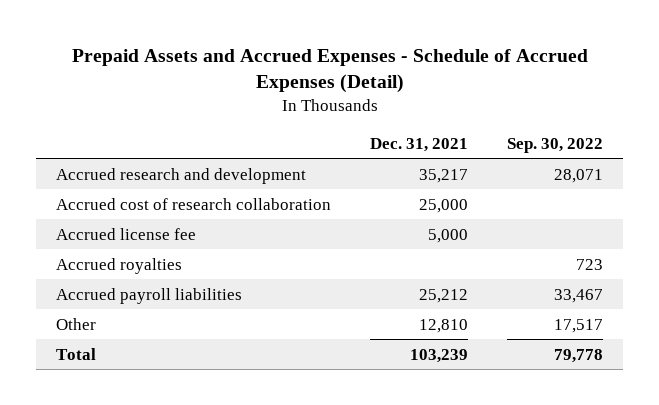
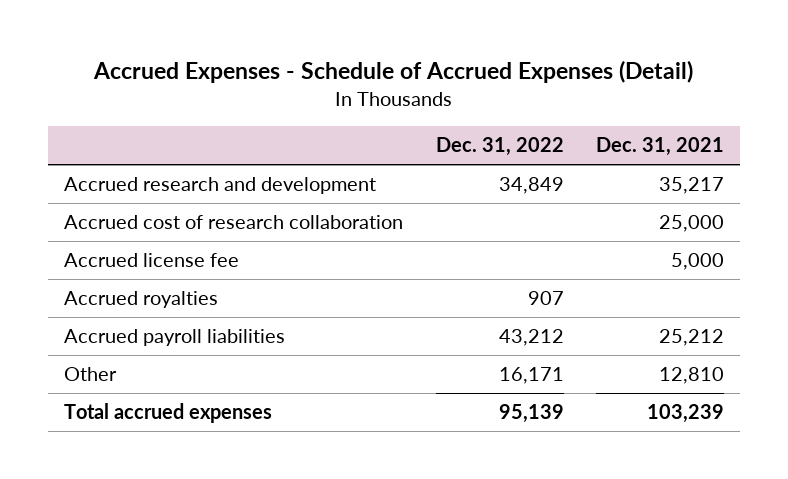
- Prepaid Assets and Accrued Expenses - Schedule of Accrued Expenses (Detail)
+ Accrued Expenses - Schedule of Accrued Expenses (Detail)
- | Dec. 31, 2021 | Sep. 30, 2022
+ | Dec. 31, 2022 | Dec. 31, 2021
- Total | 103,239 | 79,778
+ Total accrued expenses | 95,139 | 103,239

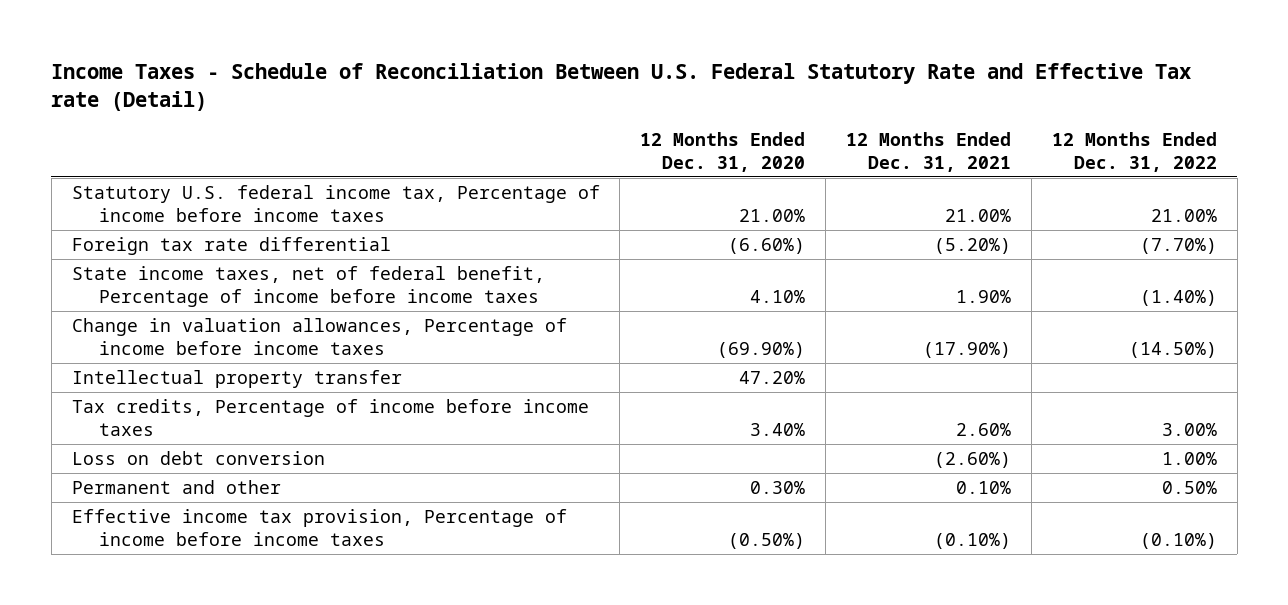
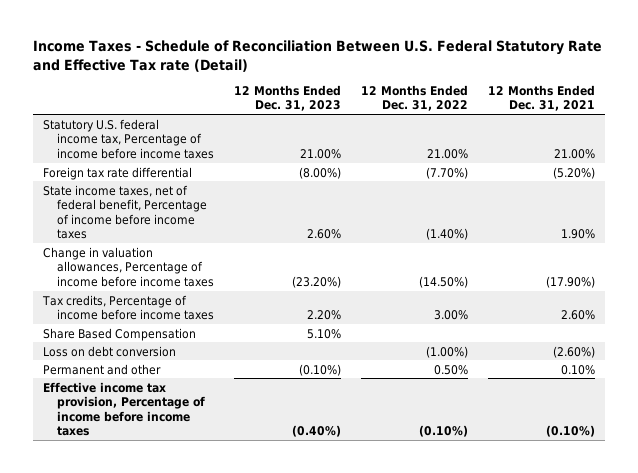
- | 12 Months Ended Dec. 31, 2020 | 12 Months Ended Dec. 31, 2021 | 12 Months Ended Dec. 31, 2022
+ | 12 Months Ended Dec. 31, 2023 | 12 Months Ended Dec. 31, 2022 | 12 Months Ended Dec. 31, 2021
- Intellectual property transfer | 47.20% | |
- Loss on debt conversion | | (2.60%) | 1.00%
+ Share Based Compensation | 5.10% | |
+ Loss on debt conversion | | (1.00%) | (2.60%)

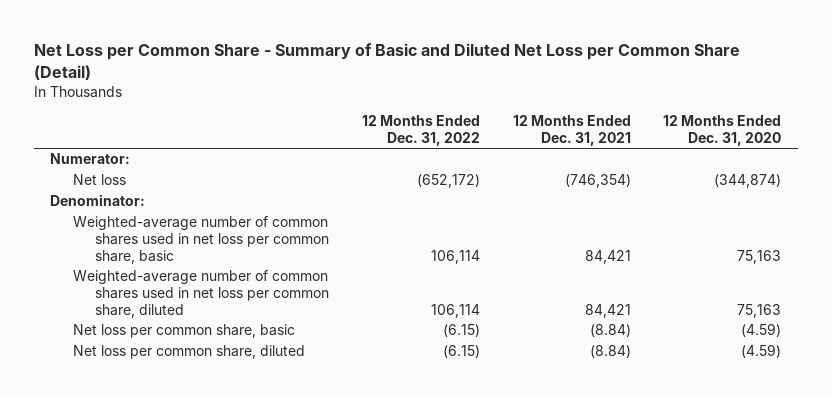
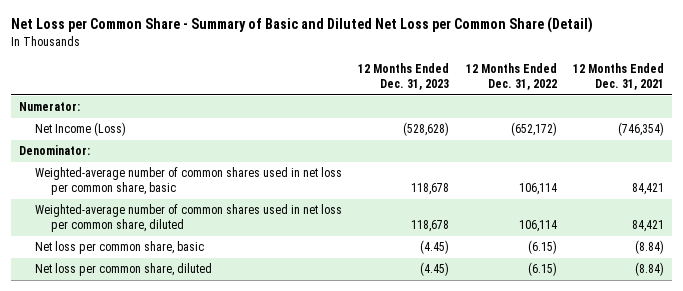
- | 12 Months Ended Dec. 31, 2022 | 12 Months Ended Dec. 31, 2021 | 12 Months Ended Dec. 31, 2020
+ | 12 Months Ended Dec. 31, 2023 | 12 Months Ended Dec. 31, 2022 | 12 Months Ended Dec. 31, 2021
- Net loss | (652,172) | (746,354) | (344,874)
+ Net Income (Loss) | (528,628) | (652,172) | (746,354)

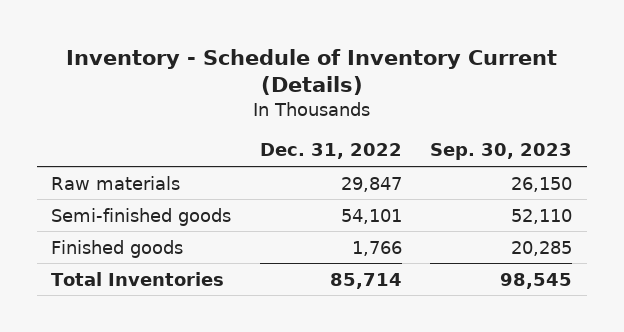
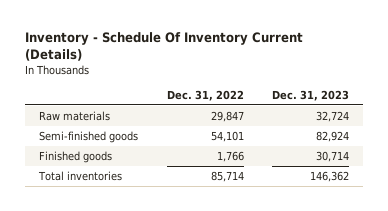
- Inventory - Schedule of Inventory Current (Details)
+ Inventory - Schedule Of Inventory Current (Details)
- | Dec. 31, 2022 | Sep. 30, 2023
+ | Dec. 31, 2022 | Dec. 31, 2023
- Total Inventories | 85,714 | 98,545
+ Total inventories | 85,714 | 146,362

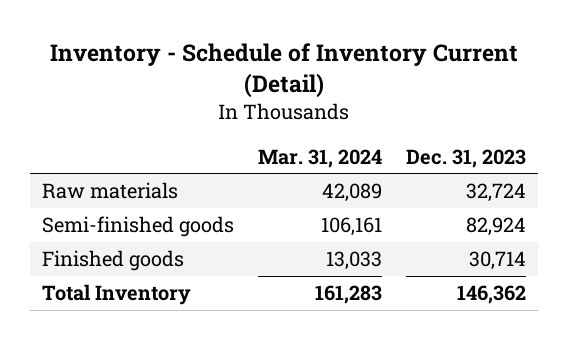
- Inventory - Schedule Of Inventory Current (Details)
+ Inventory - Schedule of Inventory Current (Detail)
- | Dec. 31, 2022 | Dec. 31, 2023
+ | Mar. 31, 2024 | Dec. 31, 2023
- Total inventories | 85,714 | 146,362
+ Total Inventory | 161,283 | 146,362

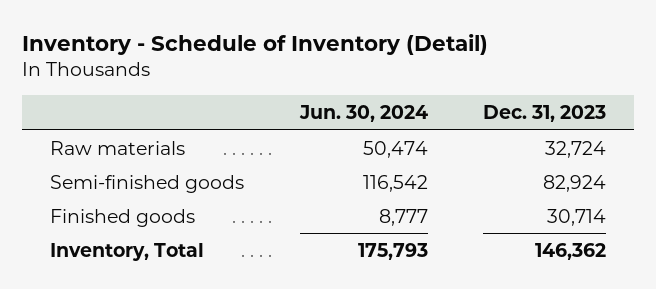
- Inventory - Schedule of Inventory Current (Detail)
+ Inventory - Schedule of Inventory (Detail)
- | Mar. 31, 2024 | Dec. 31, 2023
+ | Jun. 30, 2024 | Dec. 31, 2023
- Total Inventory | 161,283 | 146,362
+ Inventory, Total | 175,793 | 146,362

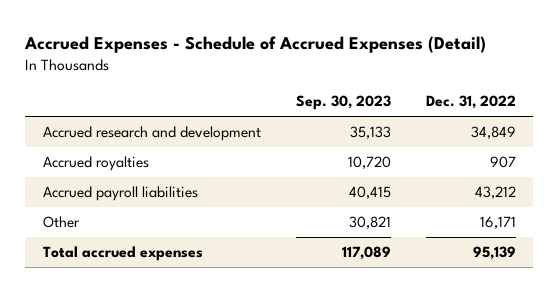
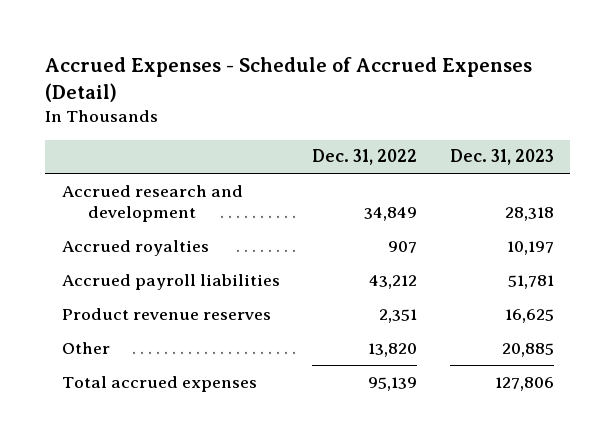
- | Sep. 30, 2023 | Dec. 31, 2022
+ | Dec. 31, 2022 | Dec. 31, 2023
- Other | 30,821 | 16,171
+ Product revenue reserves | 2,351 | 16,625
+ Other | 13,820 | 20,885

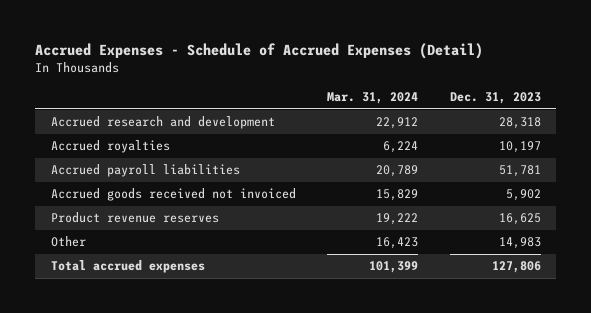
- | Dec. 31, 2022 | Dec. 31, 2023
+ | Mar. 31, 2024 | Dec. 31, 2023
+ Accrued goods received not invoiced | 15,829 | 5,902
- Other | 13,820 | 20,885
+ Other | 16,423 | 14,983

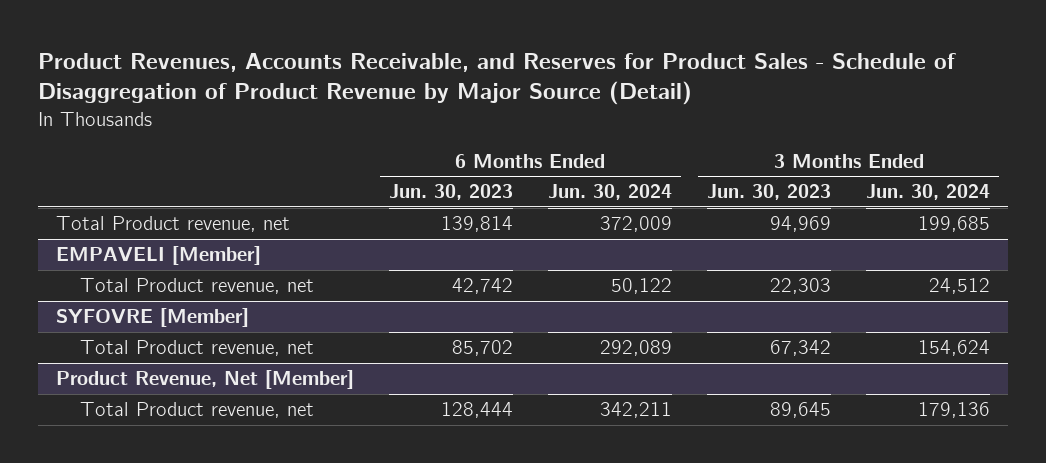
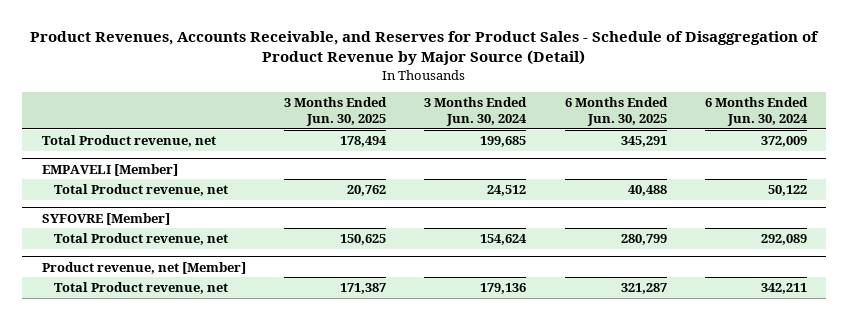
- | 6 Months Ended Jun. 30, 2023 | 6 Months Ended Jun. 30, 2024 | 3 Months Ended Jun. 30, 2023 | 3 Months Ended Jun. 30, 2024
+ | 3 Months Ended Jun. 30, 2025 | 3 Months Ended Jun. 30, 2024 | 6 Months Ended Jun. 30, 2025 | 6 Months Ended Jun. 30, 2024
- Product Revenue, Net [Member]
+ Product revenue, net [Member]

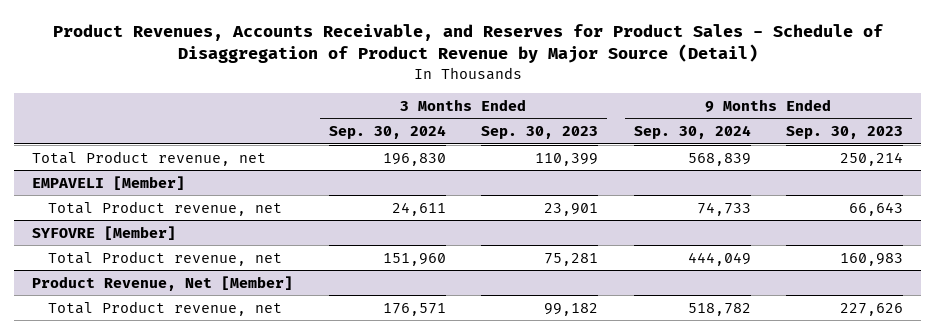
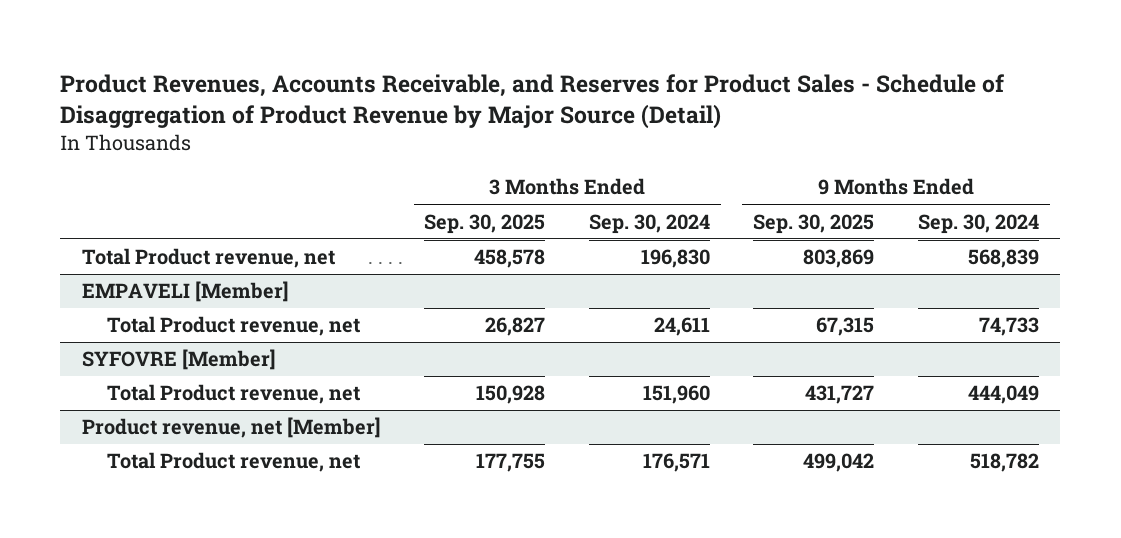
- | 3 Months Ended Sep. 30, 2024 | 3 Months Ended Sep. 30, 2023 | 9 Months Ended Sep. 30, 2024 | 9 Months Ended Sep. 30, 2023
+ | 3 Months Ended Sep. 30, 2025 | 3 Months Ended Sep. 30, 2024 | 9 Months Ended Sep. 30, 2025 | 9 Months Ended Sep. 30, 2024
- Product Revenue, Net [Member]
+ Product revenue, net [Member]

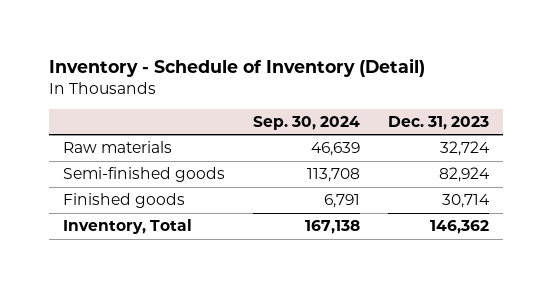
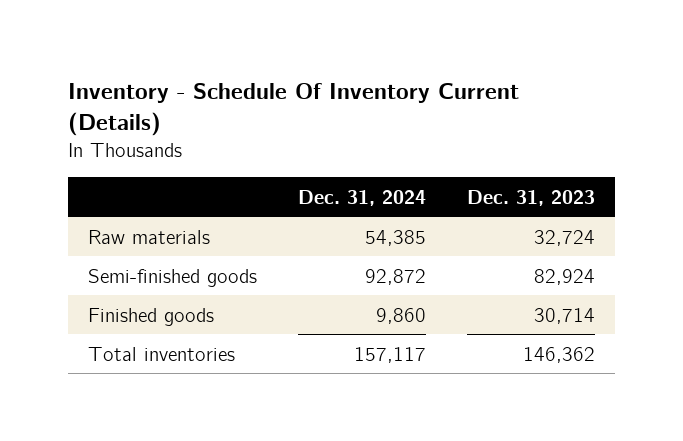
- Inventory - Schedule of Inventory (Detail)
+ Inventory - Schedule Of Inventory Current (Details)
- | Sep. 30, 2024 | Dec. 31, 2023
+ | Dec. 31, 2024 | Dec. 31, 2023
- Inventory, Total | 167,138 | 146,362
+ Total inventories | 157,117 | 146,362

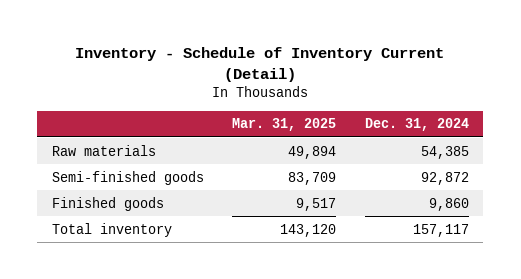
- Inventory - Schedule Of Inventory Current (Details)
+ Inventory - Schedule of Inventory Current (Detail)
- | Dec. 31, 2024 | Dec. 31, 2023
+ | Mar. 31, 2025 | Dec. 31, 2024
- Total inventories | 157,117 | 146,362
+ Total inventory | 143,120 | 157,117

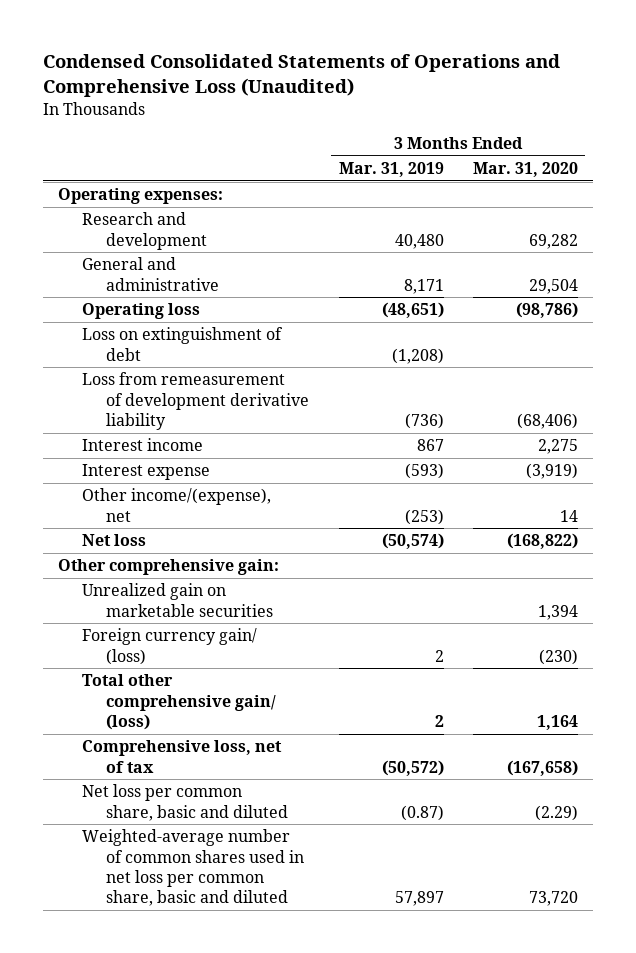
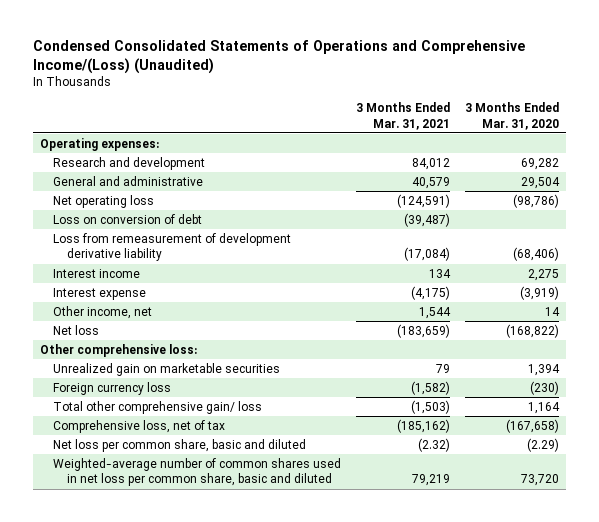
- Condensed Consolidated Statements of Operations and Comprehensive Loss (Unaudited)
+ Condensed Consolidated Statements of Operations and Comprehensive Income/(Loss) (Unaudited)
- | 3 Months Ended Mar. 31, 2019 | 3 Months Ended Mar. 31, 2020
+ | 3 Months Ended Mar. 31, 2021 | 3 Months Ended Mar. 31, 2020
- Operating loss | (48,651) | (98,786)
- Loss on extinguishment of debt | (1,208) |
+ Net operating loss | (124,591) | (98,786)
+ Loss on conversion of debt | (39,487) |
- Other income/(expense), net | (253) | 14
+ Other income, net | 1,544 | 14
- Other comprehensive gain:
+ Other comprehensive loss:
- Foreign currency gain/ (loss) | 2 | (230)
- Total other comprehensive gain/ (loss) | 2 | 1,164
+ Foreign currency loss | (1,582) | (230)
+ Total other comprehensive gain/ loss | (1,503) | 1,164

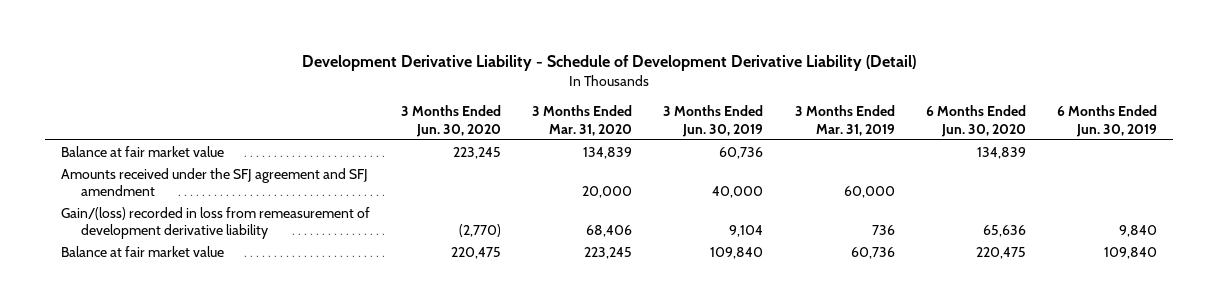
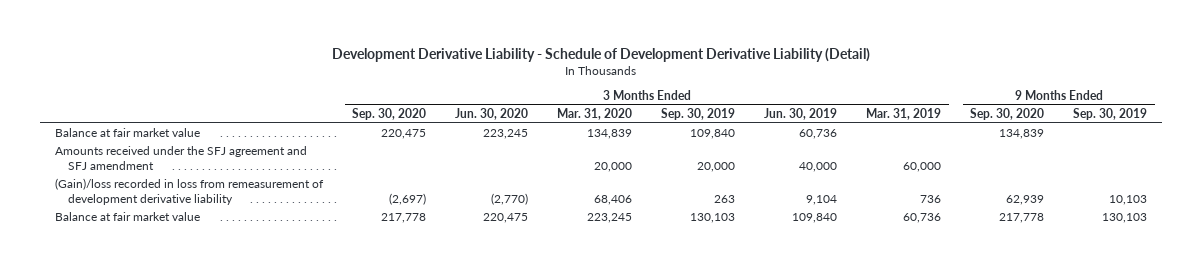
- | 3 Months Ended Jun. 30, 2020 | 3 Months Ended Mar. 31, 2020 | 3 Months Ended Jun. 30, 2019 | 3 Months Ended Mar. 31, 2019 | 6 Months Ended Jun. 30, 2020 | 6 Months Ended Jun. 30, 2019
+ | 3 Months Ended Sep. 30, 2020 | 3 Months Ended Jun. 30, 2020 | 3 Months Ended Mar. 31, 2020 | 3 Months Ended Sep. 30, 2019 | 3 Months Ended Jun. 30, 2019 | 3 Months Ended Mar. 31, 2019 | 9 Months Ended Sep. 30, 2020 | 9 Months Ended Sep. 30, 2019
- Gain/(loss) recorded in loss from remeasurement of development derivative liability | (2,770) | 68,406 | 9,104 | 736 | 65,636 | 9,840
+ (Gain)/loss recorded in loss from remeasurement of development derivative liability | (2,697) | (2,770) | 68,406 | 263 | 9,104 | 736 | 62,939 | 10,103

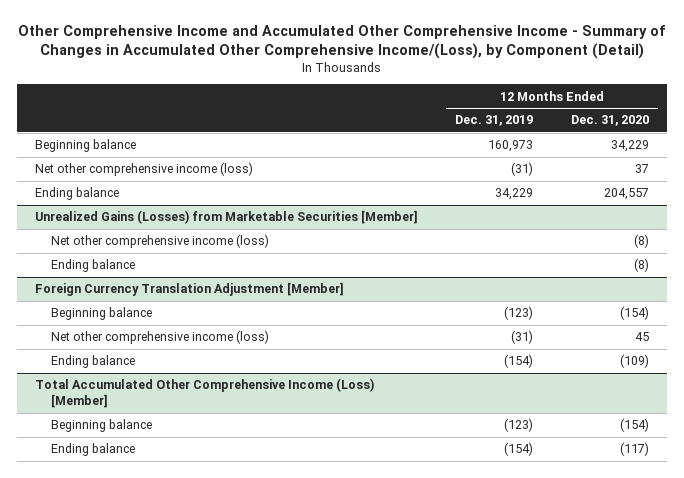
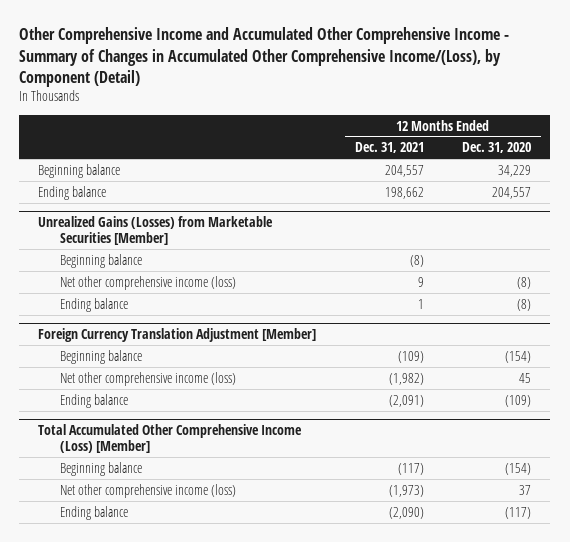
- | 12 Months Ended Dec. 31, 2019 | 12 Months Ended Dec. 31, 2020
+ | 12 Months Ended Dec. 31, 2021 | 12 Months Ended Dec. 31, 2020
- Net other comprehensive income (loss) | (31) | 37
@ Unrealized Gains (Losses) from Marketable Securities [Member]
+ Beginning balance | (8) |
@ Total Accumulated Other Comprehensive Income (Loss) [Member]
+ Net other comprehensive income (loss) | (1,973) | 37

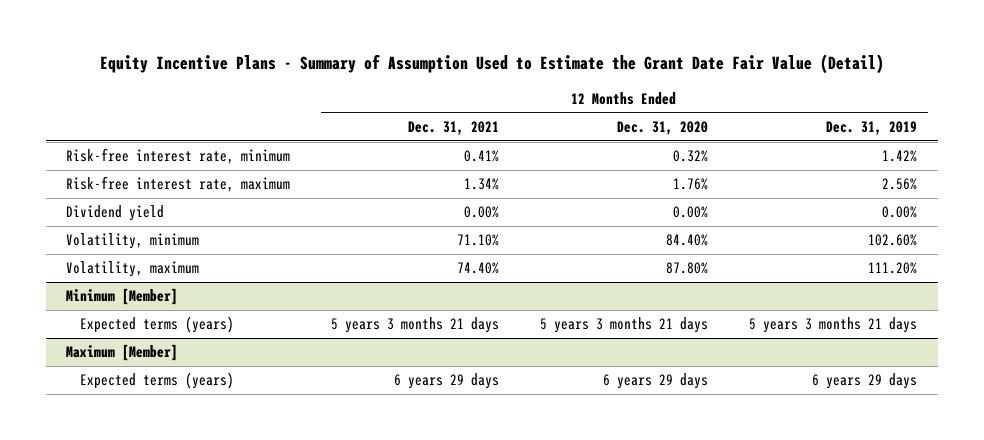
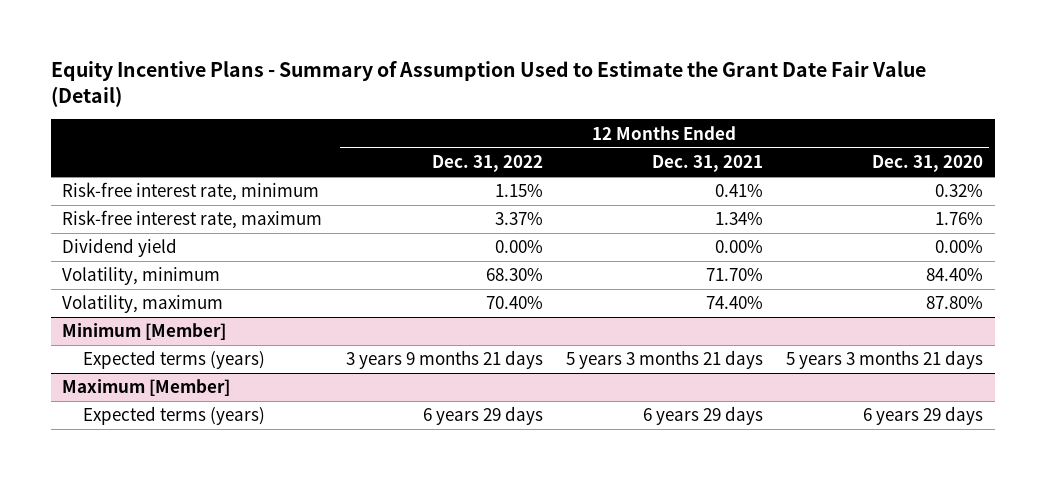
- | 12 Months Ended Dec. 31, 2021 | 12 Months Ended Dec. 31, 2020 | 12 Months Ended Dec. 31, 2019
+ | 12 Months Ended Dec. 31, 2022 | 12 Months Ended Dec. 31, 2021 | 12 Months Ended Dec. 31, 2020
- Volatility, minimum | 71.10% | 84.40% | 102.60%
+ Volatility, minimum | 68.30% | 71.70% | 84.40%

